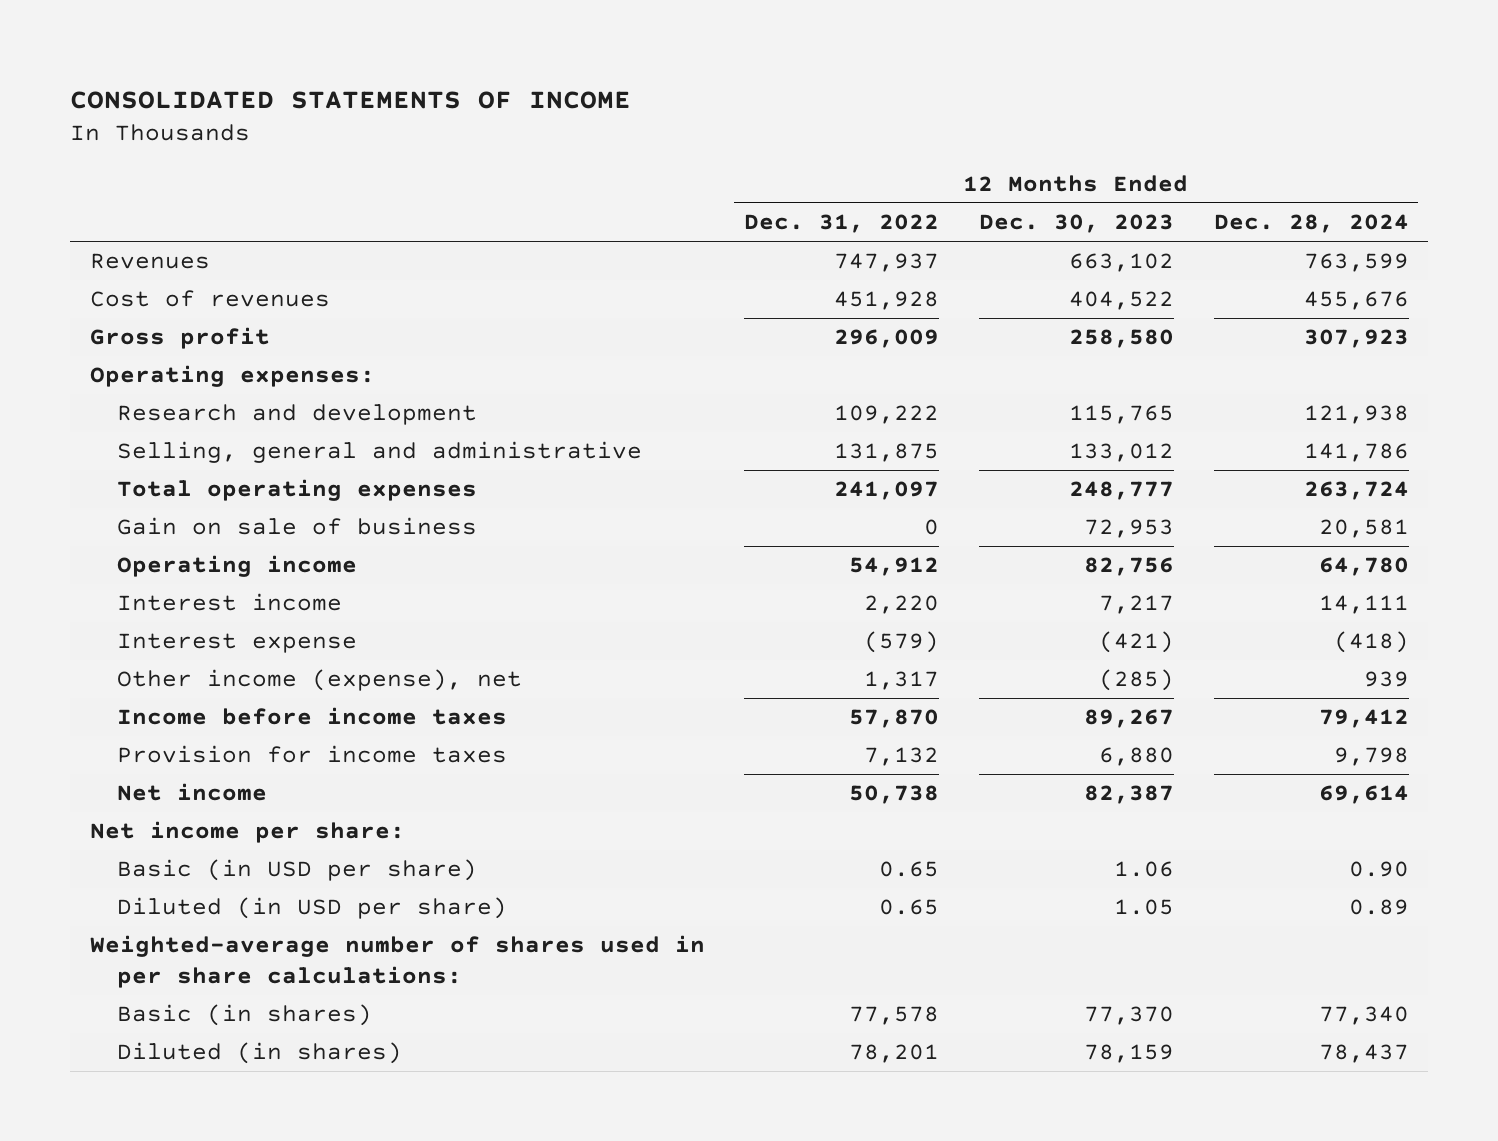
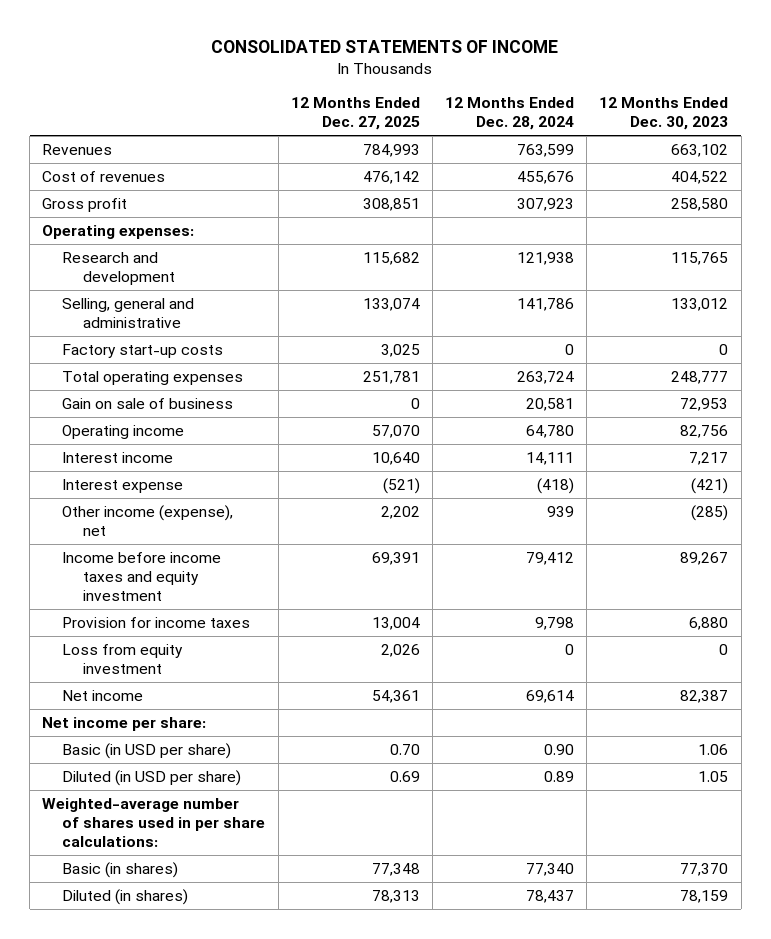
- | 12 Months Ended Dec. 31, 2022 | 12 Months Ended Dec. 30, 2023 | 12 Months Ended Dec. 28, 2024
+ | 12 Months Ended Dec. 27, 2025 | 12 Months Ended Dec. 28, 2024 | 12 Months Ended Dec. 30, 2023
+ Factory start-up costs | 3,025 | 0 | 0
- Income before income taxes | 57,870 | 89,267 | 79,412
+ Income before income taxes and equity investment | 69,391 | 79,412 | 89,267
+ Loss from equity investment | 2,026 | 0 | 0

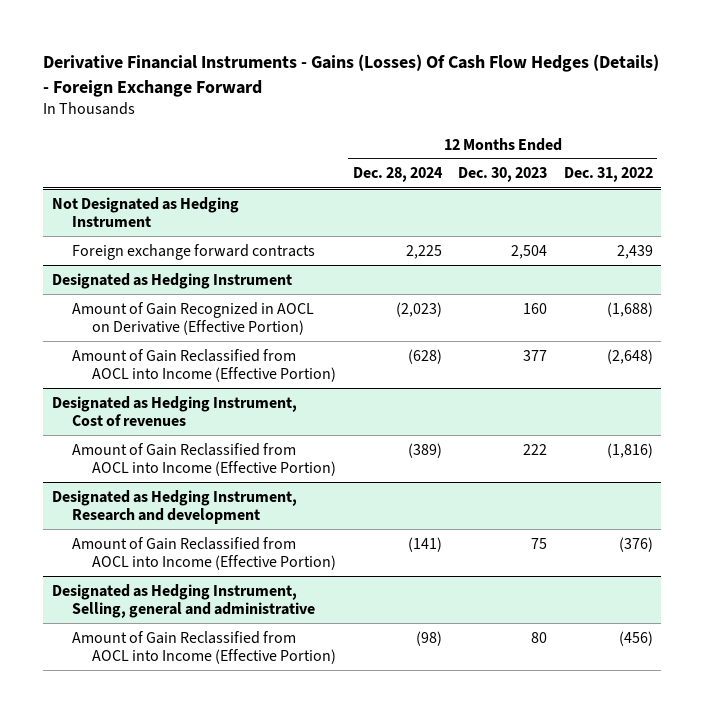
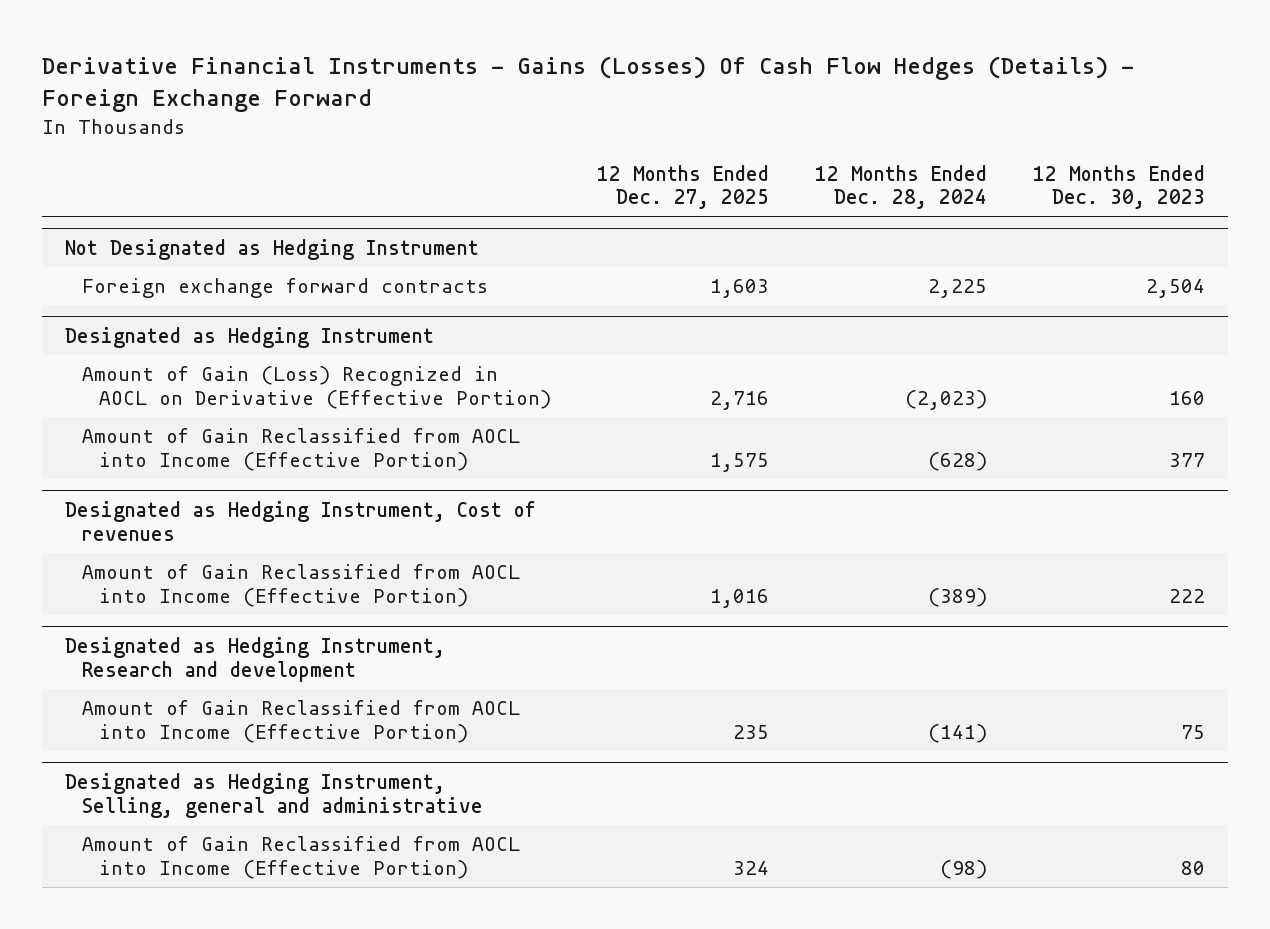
- | 12 Months Ended Dec. 28, 2024 | 12 Months Ended Dec. 30, 2023 | 12 Months Ended Dec. 31, 2022
+ | 12 Months Ended Dec. 27, 2025 | 12 Months Ended Dec. 28, 2024 | 12 Months Ended Dec. 30, 2023
@ Designated as Hedging Instrument
- Amount of Gain Recognized in AOCL on Derivative (Effective Portion) | (2,023) | 160 | (1,688)
+ Amount of Gain (Loss) Recognized in AOCL on Derivative (Effective Portion) | 2,716 | (2,023) | 160

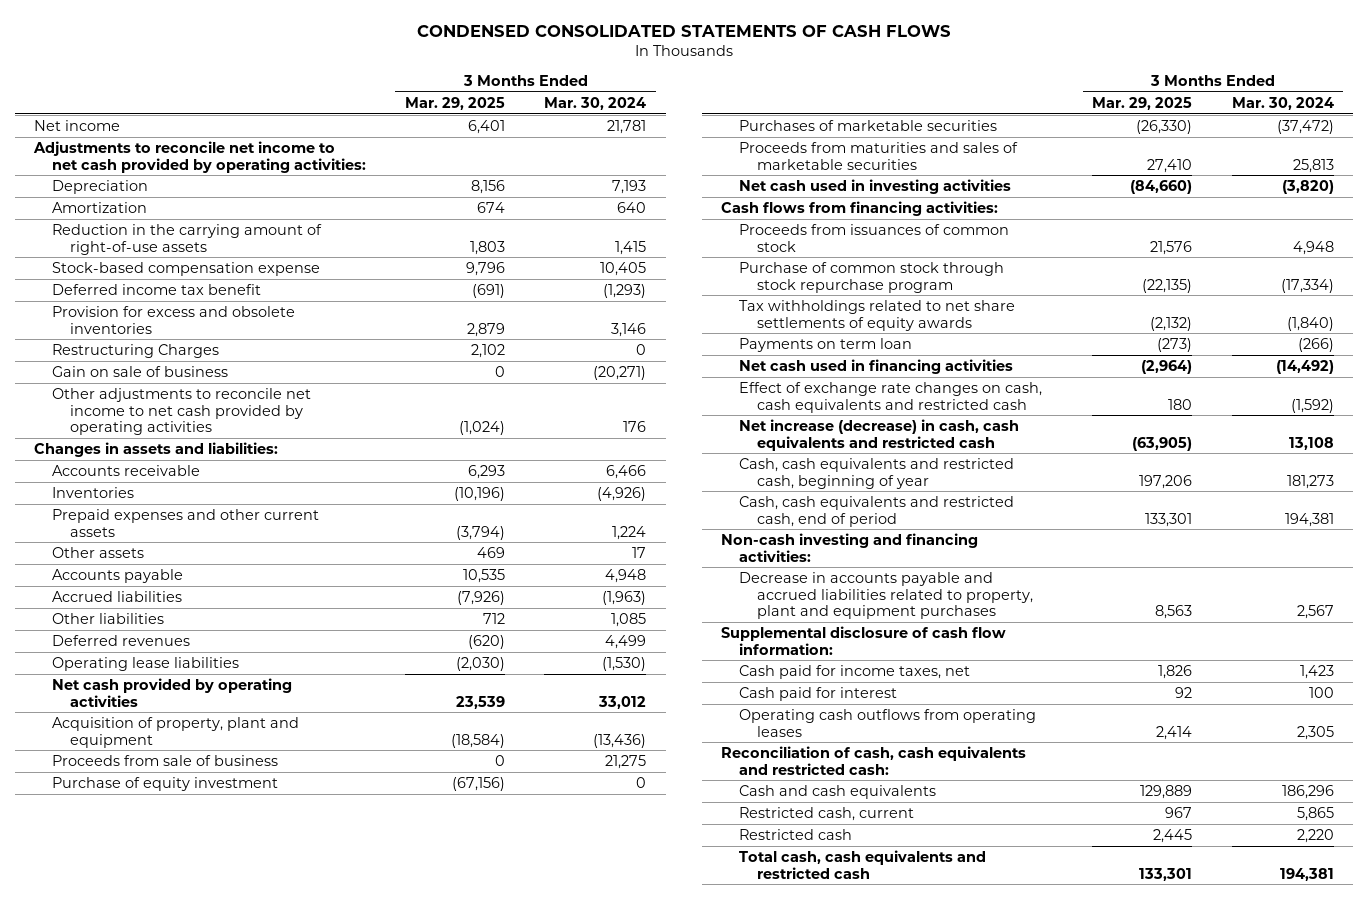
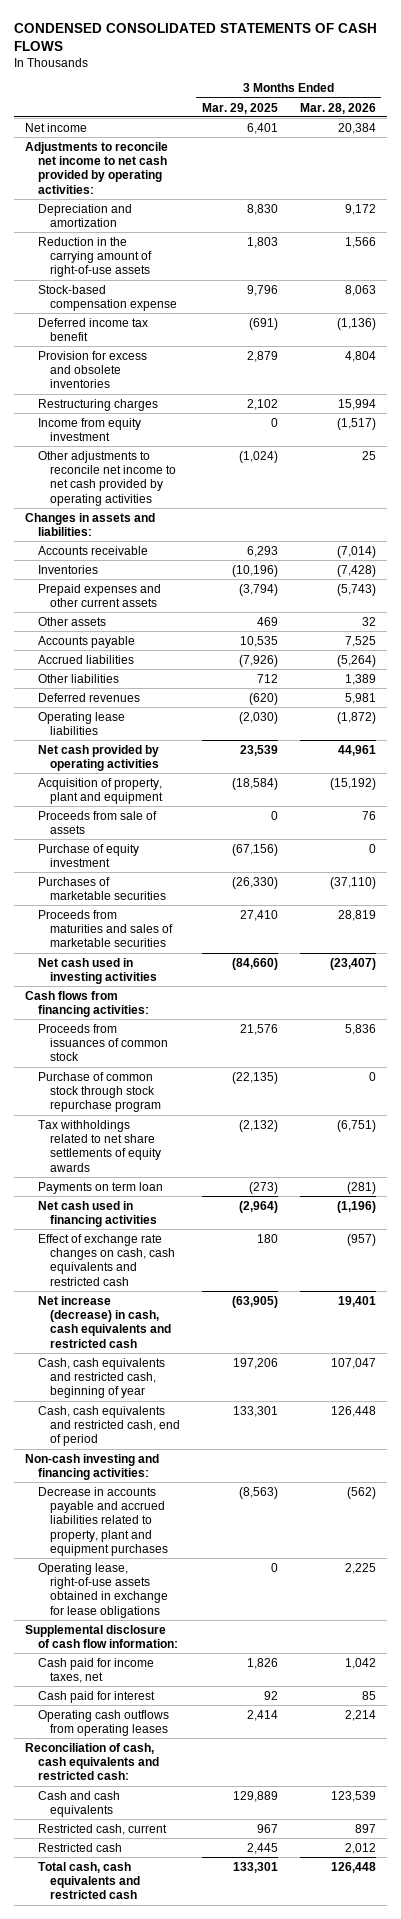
- | 3 Months Ended Mar. 29, 2025 | 3 Months Ended Mar. 30, 2024
+ | 3 Months Ended Mar. 29, 2025 | 3 Months Ended Mar. 28, 2026
- Depreciation | 8,156 | 7,193
- Amortization | 674 | 640
+ Depreciation and amortization | 8,830 | 9,172
- Restructuring Charges | 2,102 | 0
- Gain on sale of business | 0 | (20,271)
+ Restructuring charges | 2,102 | 15,994
+ Income from equity investment | 0 | (1,517)
- Proceeds from sale of business | 0 | 21,275
+ Proceeds from sale of assets | 0 | 76
- Decrease in accounts payable and accrued liabilities related to property, plant and equipment purchases | 8,563 | 2,567
+ Decrease in accounts payable and accrued liabilities related to property, plant and equipment purchases | (8,563) | (562)
+ Operating lease, right-of-use assets obtained in exchange for lease obligations | 0 | 2,225

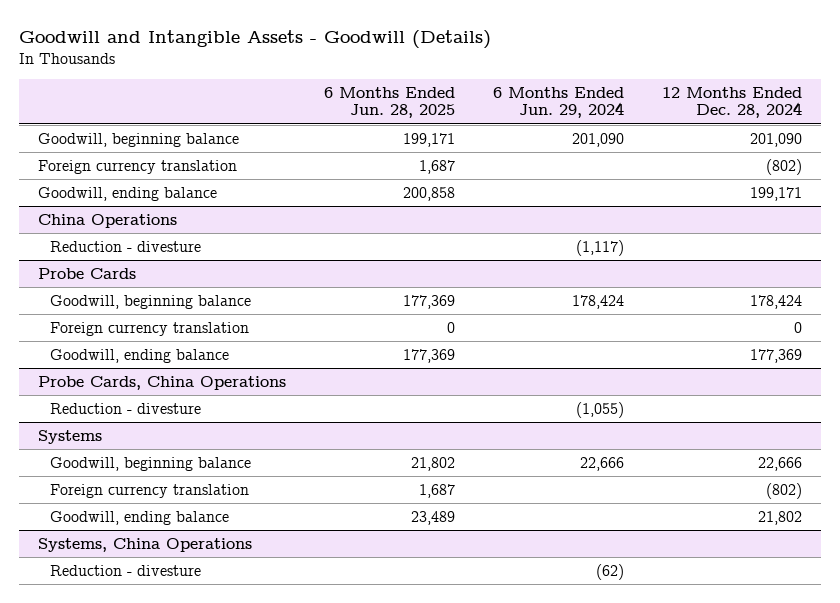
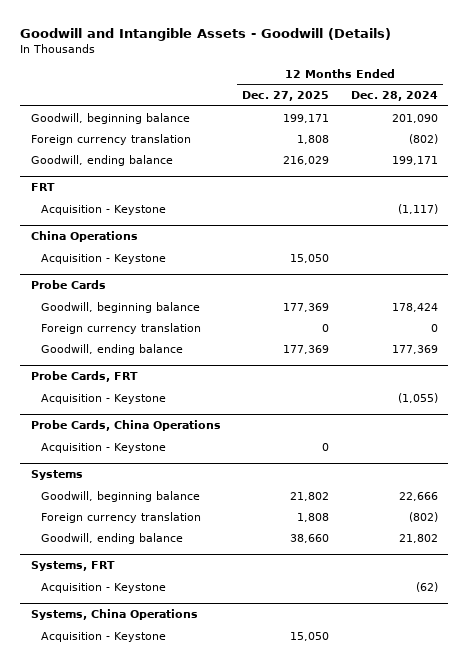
- | 6 Months Ended Jun. 28, 2025 | 6 Months Ended Jun. 29, 2024 | 12 Months Ended Dec. 28, 2024
+ | 12 Months Ended Dec. 27, 2025 | 12 Months Ended Dec. 28, 2024
+ FRT
+ Acquisition - Keystone | | (1,117)
@ China Operations
- Reduction - divesture | | (1,117) |
+ Acquisition - Keystone | 15,050 |
+ Probe Cards, FRT
+ Acquisition - Keystone | | (1,055)
@ Probe Cards, China Operations
- Reduction - divesture | | (1,055) |
+ Acquisition - Keystone | 0 |
+ Systems, FRT
+ Acquisition - Keystone | | (62)
@ Systems, China Operations
- Reduction - divesture | | (62) |
+ Acquisition - Keystone | 15,050 |

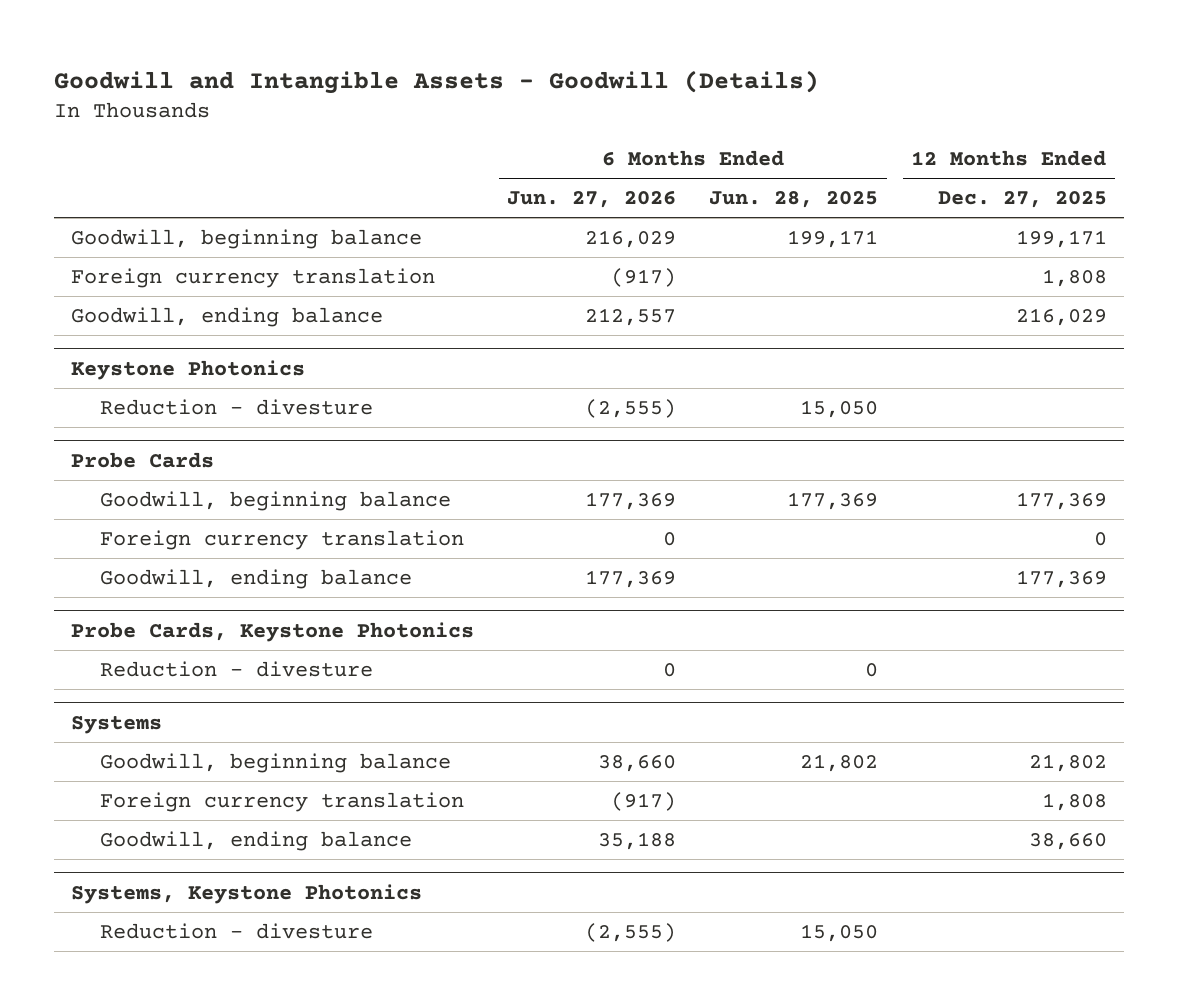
- | 12 Months Ended Dec. 27, 2025 | 12 Months Ended Dec. 28, 2024
+ | 6 Months Ended Jun. 27, 2026 | 6 Months Ended Jun. 28, 2025 | 12 Months Ended Dec. 27, 2025
- FRT
- Acquisition - Keystone | | (1,117)
- China Operations
- Acquisition - Keystone | 15,050 |
+ Keystone Photonics
+ Reduction - divesture | (2,555) | 15,050 |
- Probe Cards, FRT
- Acquisition - Keystone | | (1,055)
- Probe Cards, China Operations
- Acquisition - Keystone | 0 |
+ Probe Cards, Keystone Photonics
+ Reduction - divesture | 0 | 0 |
- Systems, FRT
- Acquisition - Keystone | | (62)
- Systems, China Operations
- Acquisition - Keystone | 15,050 |
+ Systems, Keystone Photonics
+ Reduction - divesture | (2,555) | 15,050 |

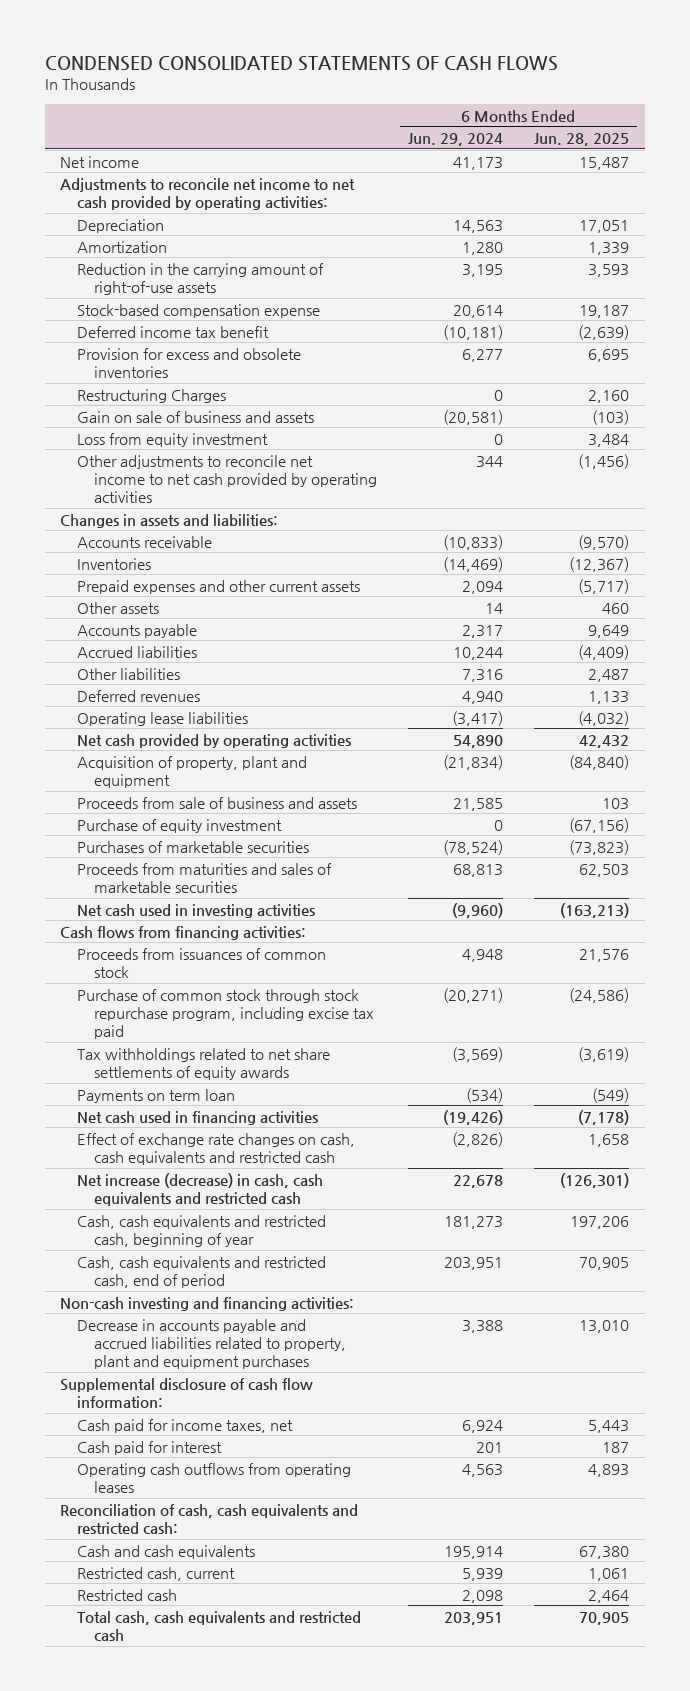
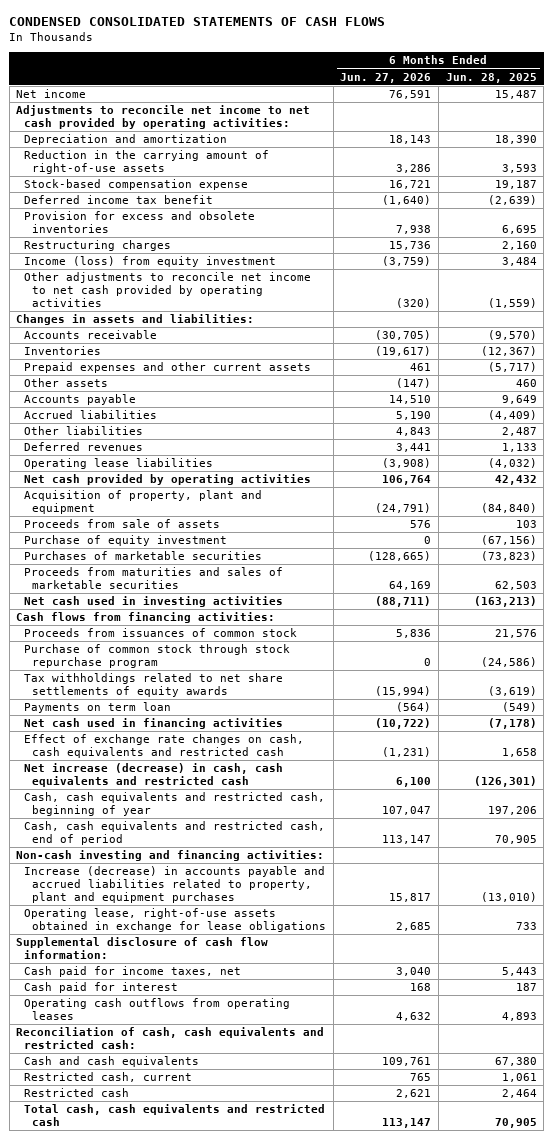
- | 6 Months Ended Jun. 29, 2024 | 6 Months Ended Jun. 28, 2025
+ | 6 Months Ended Jun. 27, 2026 | 6 Months Ended Jun. 28, 2025
- Depreciation | 14,563 | 17,051
- Amortization | 1,280 | 1,339
+ Depreciation and amortization | 18,143 | 18,390
- Restructuring Charges | 0 | 2,160
- Gain on sale of business and assets | (20,581) | (103)
- Loss from equity investment | 0 | 3,484
- Other adjustments to reconcile net income to net cash provided by operating activities | 344 | (1,456)
+ Restructuring charges | 15,736 | 2,160
+ Income (loss) from equity investment | (3,759) | 3,484
+ Other adjustments to reconcile net income to net cash provided by operating activities | (320) | (1,559)
- Proceeds from sale of business and assets | 21,585 | 103
+ Proceeds from sale of assets | 576 | 103
- Purchase of common stock through stock repurchase program, including excise tax paid | (20,271) | (24,586)
+ Purchase of common stock through stock repurchase program | 0 | (24,586)
- Decrease in accounts payable and accrued liabilities related to property, plant and equipment purchases | 3,388 | 13,010
+ Increase (decrease) in accounts payable and accrued liabilities related to property, plant and equipment purchases | 15,817 | (13,010)
+ Operating lease, right-of-use assets obtained in exchange for lease obligations | 2,685 | 733

